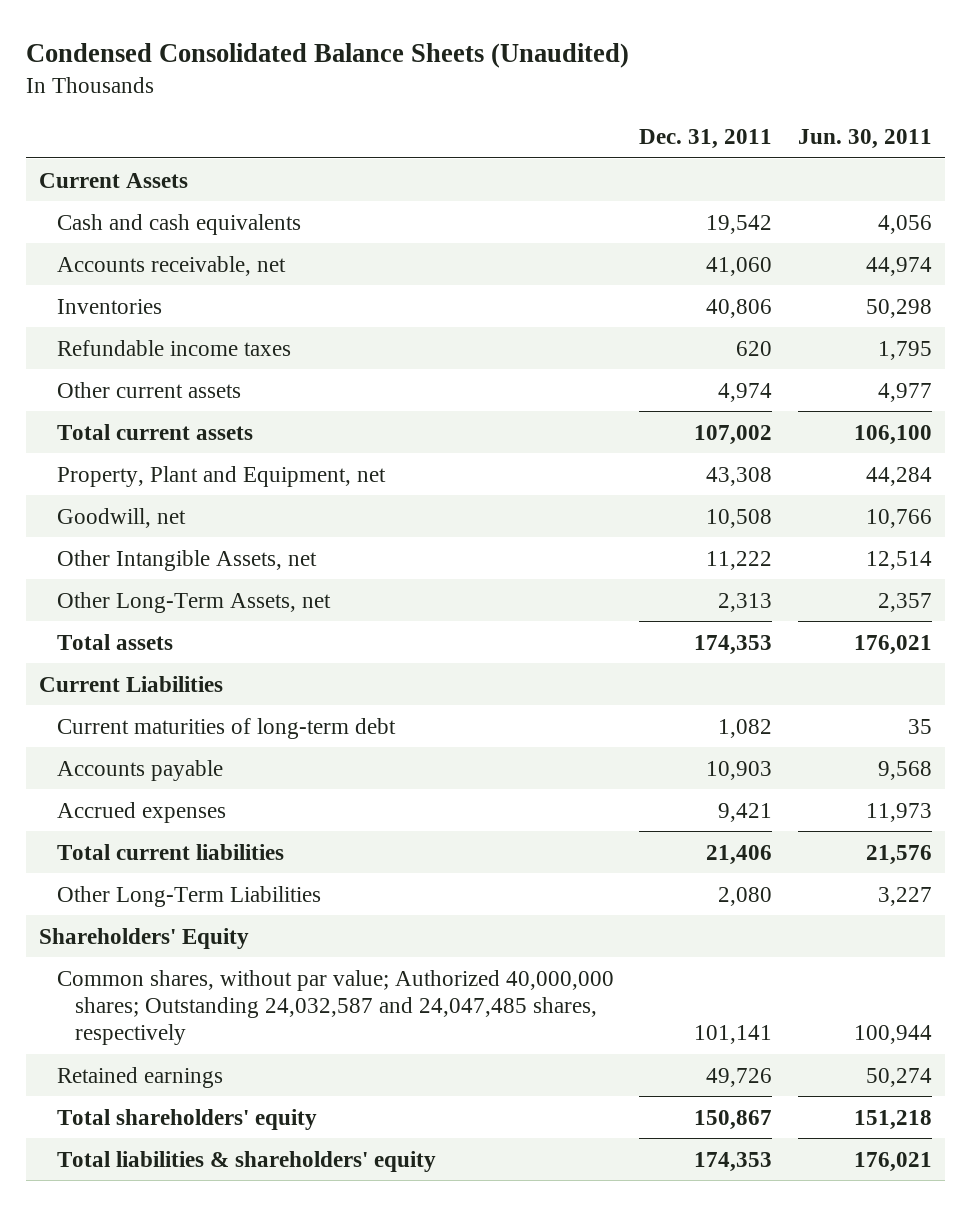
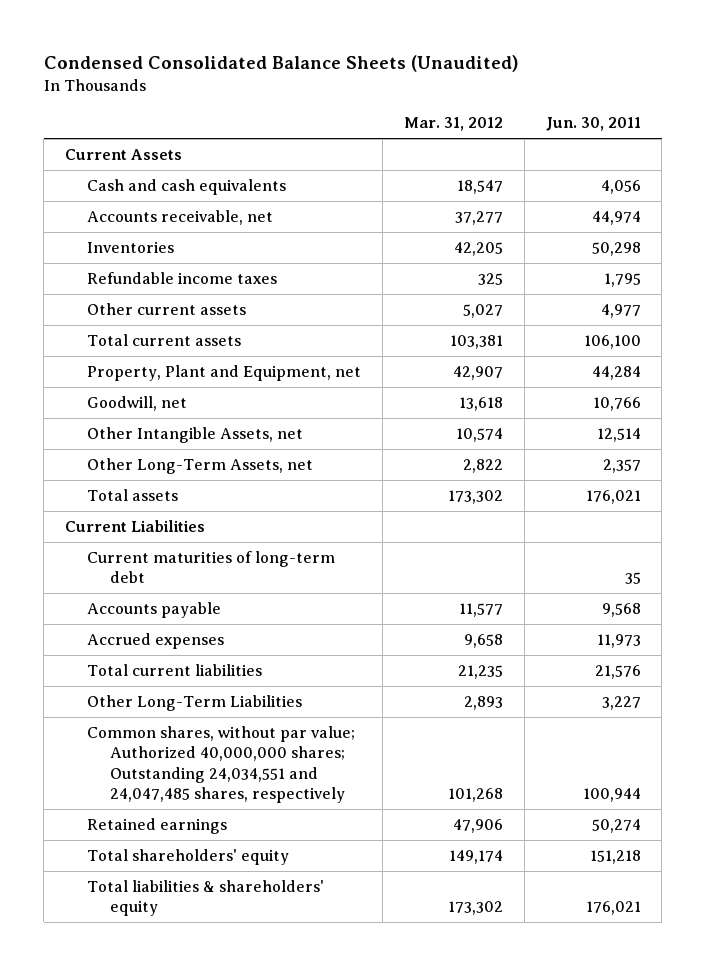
- | Dec. 31, 2011 | Jun. 30, 2011
+ | Mar. 31, 2012 | Jun. 30, 2011
- Shareholders' Equity
- Common shares, without par value; Authorized 40,000,000 shares; Outstanding 24,032,587 and 24,047,485 shares, respectively | 101,141 | 100,944
+ Common shares, without par value; Authorized 40,000,000 shares; Outstanding 24,034,551 and 24,047,485 shares, respectively | 101,268 | 100,944

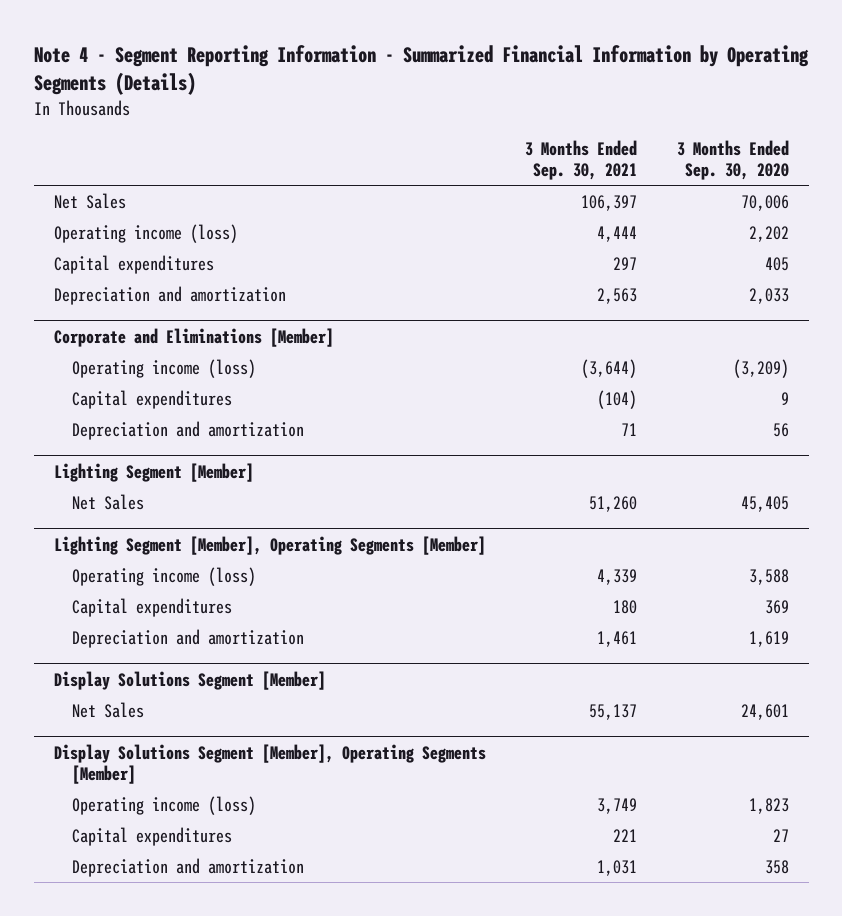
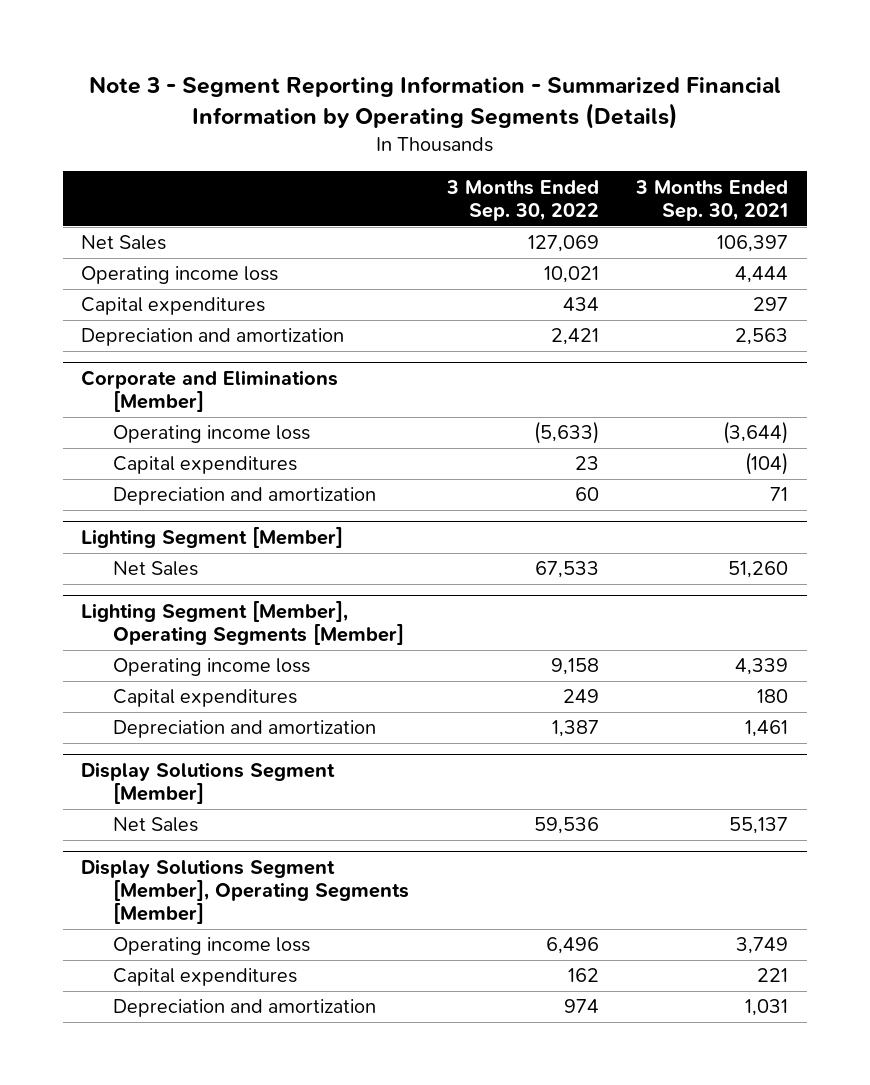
- Note 4 - Segment Reporting Information - Summarized Financial Information by Operating Segments (Details)
+ Note 3 - Segment Reporting Information - Summarized Financial Information by Operating Segments (Details)
- | 3 Months Ended Sep. 30, 2021 | 3 Months Ended Sep. 30, 2020
+ | 3 Months Ended Sep. 30, 2022 | 3 Months Ended Sep. 30, 2021
- Operating income (loss) | 4,444 | 2,202
+ Operating income loss | 10,021 | 4,444
@ Corporate and Eliminations [Member]
- Operating income (loss) | (3,644) | (3,209)
+ Operating income loss | (5,633) | (3,644)
@ Lighting Segment [Member], Operating Segments [Member]
- Operating income (loss) | 4,339 | 3,588
+ Operating income loss | 9,158 | 4,339
@ Display Solutions Segment [Member], Operating Segments [Member]
- Operating income (loss) | 3,749 | 1,823
+ Operating income loss | 6,496 | 3,749

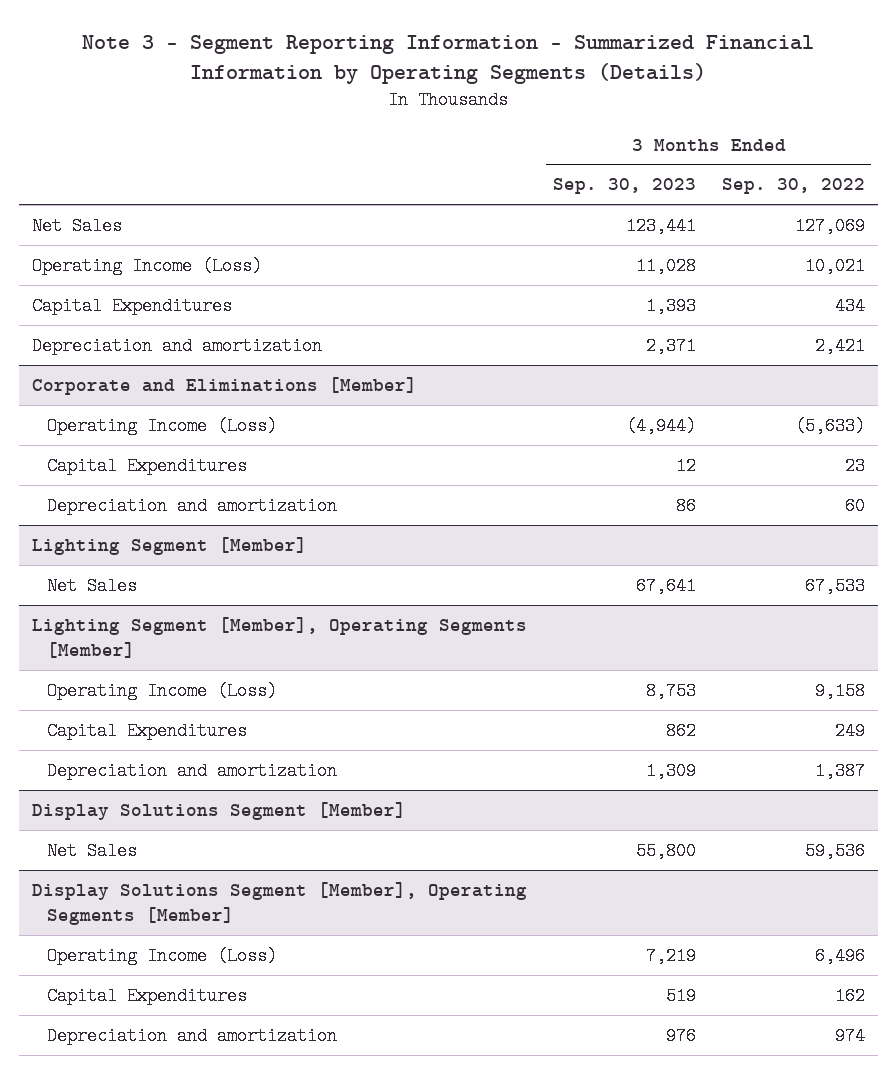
- | 3 Months Ended Sep. 30, 2022 | 3 Months Ended Sep. 30, 2021
+ | 3 Months Ended Sep. 30, 2023 | 3 Months Ended Sep. 30, 2022
- Operating income loss | 10,021 | 4,444
- Capital expenditures | 434 | 297
+ Operating Income (Loss) | 11,028 | 10,021
+ Capital Expenditures | 1,393 | 434
@ Corporate and Eliminations [Member]
- Operating income loss | (5,633) | (3,644)
- Capital expenditures | 23 | (104)
+ Operating Income (Loss) | (4,944) | (5,633)
+ Capital Expenditures | 12 | 23
@ Lighting Segment [Member], Operating Segments [Member]
- Operating income loss | 9,158 | 4,339
- Capital expenditures | 249 | 180
+ Operating Income (Loss) | 8,753 | 9,158
+ Capital Expenditures | 862 | 249
@ Display Solutions Segment [Member], Operating Segments [Member]
- Operating income loss | 6,496 | 3,749
- Capital expenditures | 162 | 221
+ Operating Income (Loss) | 7,219 | 6,496
+ Capital Expenditures | 519 | 162

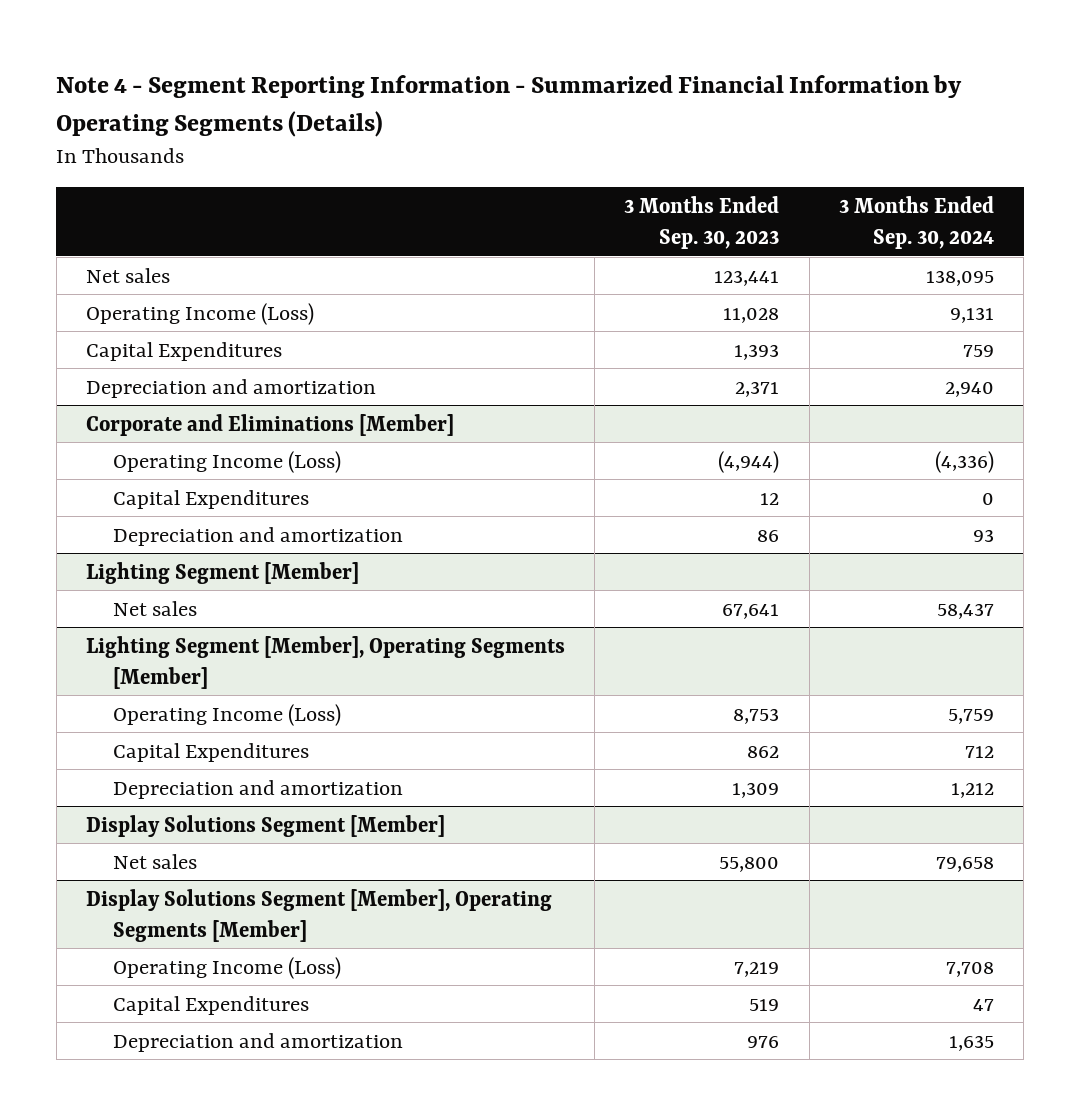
- Note 3 - Segment Reporting Information - Summarized Financial Information by Operating Segments (Details)
+ Note 4 - Segment Reporting Information - Summarized Financial Information by Operating Segments (Details)
- | 3 Months Ended Sep. 30, 2023 | 3 Months Ended Sep. 30, 2022
+ | 3 Months Ended Sep. 30, 2023 | 3 Months Ended Sep. 30, 2024
- Net Sales | 123,441 | 127,069
+ Net sales | 123,441 | 138,095
@ Lighting Segment [Member]
- Net Sales | 67,641 | 67,533
+ Net sales | 67,641 | 58,437
@ Display Solutions Segment [Member]
- Net Sales | 55,800 | 59,536
+ Net sales | 55,800 | 79,658

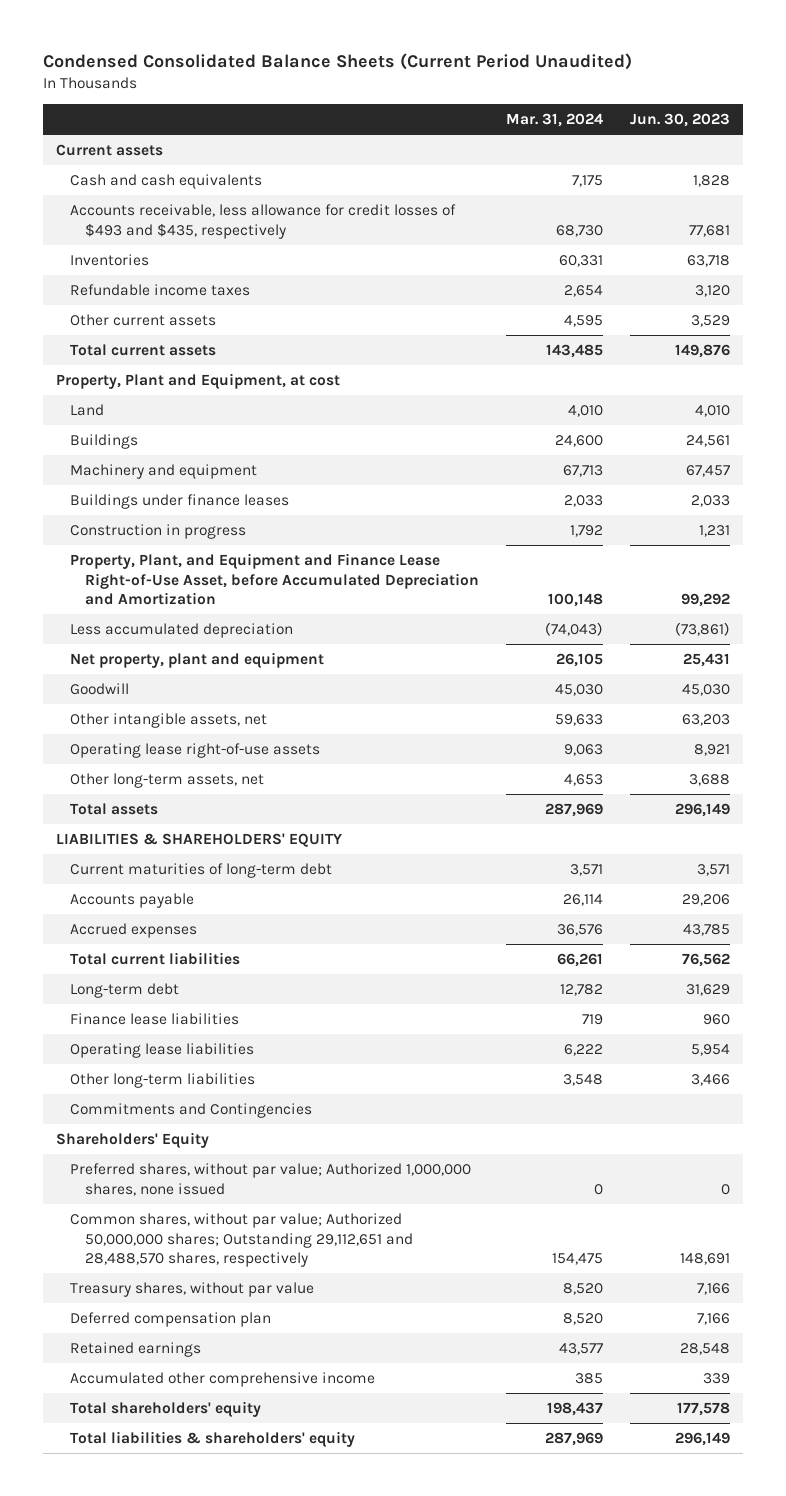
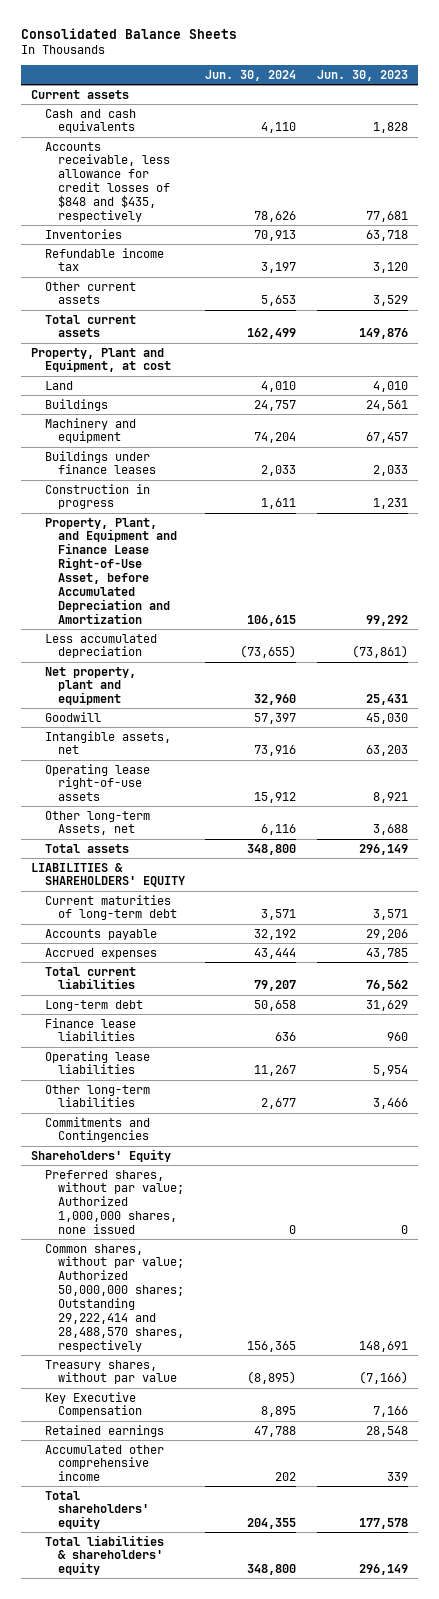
- Condensed Consolidated Balance Sheets (Current Period Unaudited)
+ Consolidated Balance Sheets
- | Mar. 31, 2024 | Jun. 30, 2023
+ | Jun. 30, 2024 | Jun. 30, 2023
- Accounts receivable, less allowance for credit losses of $493 and $435, respectively | 68,730 | 77,681
+ Accounts receivable, less allowance for credit losses of $848 and $435, respectively | 78,626 | 77,681
- Refundable income taxes | 2,654 | 3,120
+ Refundable income tax | 3,197 | 3,120
- Other intangible assets, net | 59,633 | 63,203
+ Intangible assets, net | 73,916 | 63,203
- Other long-term assets, net | 4,653 | 3,688
+ Other long-term Assets, net | 6,116 | 3,688
- Common shares, without par value; Authorized 50,000,000 shares; Outstanding 29,112,651 and 28,488,570 shares, respectively | 154,475 | 148,691
- Treasury shares, without par value | 8,520 | 7,166
- Deferred compensation plan | 8,520 | 7,166
+ Common shares, without par value; Authorized 50,000,000 shares; Outstanding 29,222,414 and 28,488,570 shares, respectively | 156,365 | 148,691
+ Treasury shares, without par value | (8,895) | (7,166)
+ Key Executive Compensation | 8,895 | 7,166

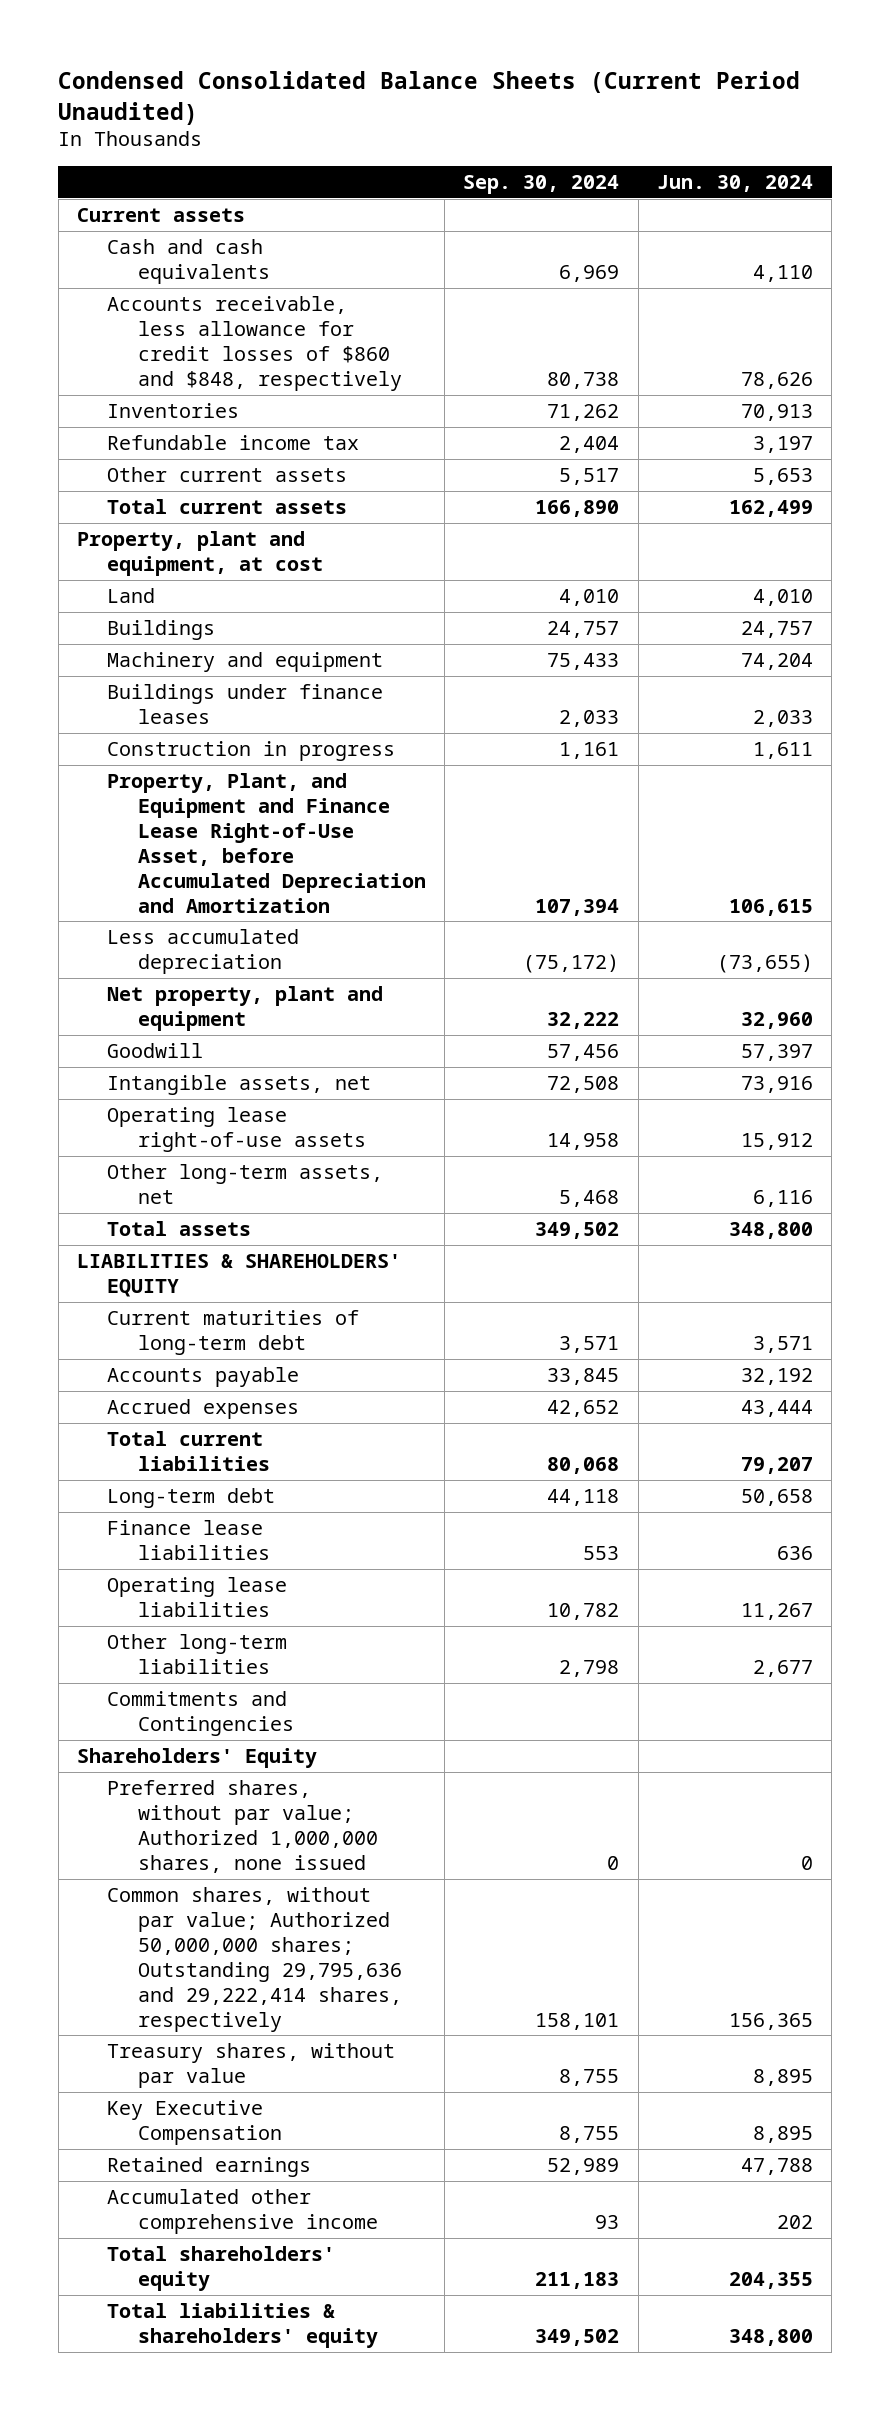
- Consolidated Balance Sheets
+ Condensed Consolidated Balance Sheets (Current Period Unaudited)
- | Jun. 30, 2024 | Jun. 30, 2023
+ | Sep. 30, 2024 | Jun. 30, 2024
- Accounts receivable, less allowance for credit losses of $848 and $435, respectively | 78,626 | 77,681
+ Accounts receivable, less allowance for credit losses of $860 and $848, respectively | 80,738 | 78,626
- Property, Plant and Equipment, at cost
+ Property, plant and equipment, at cost
- Other long-term Assets, net | 6,116 | 3,688
+ Other long-term assets, net | 5,468 | 6,116
- Common shares, without par value; Authorized 50,000,000 shares; Outstanding 29,222,414 and 28,488,570 shares, respectively | 156,365 | 148,691
- Treasury shares, without par value | (8,895) | (7,166)
+ Common shares, without par value; Authorized 50,000,000 shares; Outstanding 29,795,636 and 29,222,414 shares, respectively | 158,101 | 156,365
+ Treasury shares, without par value | 8,755 | 8,895

